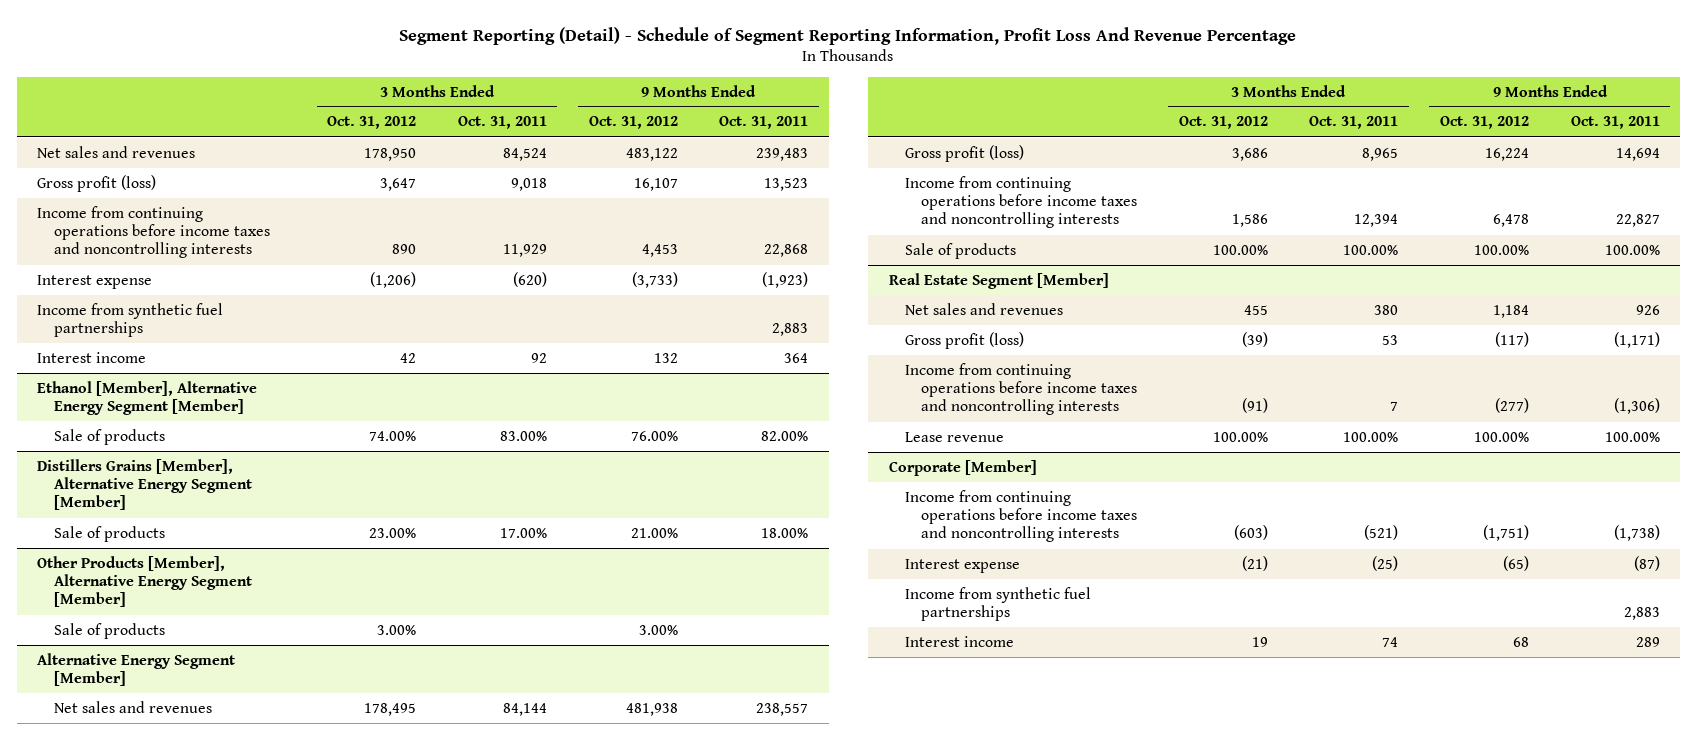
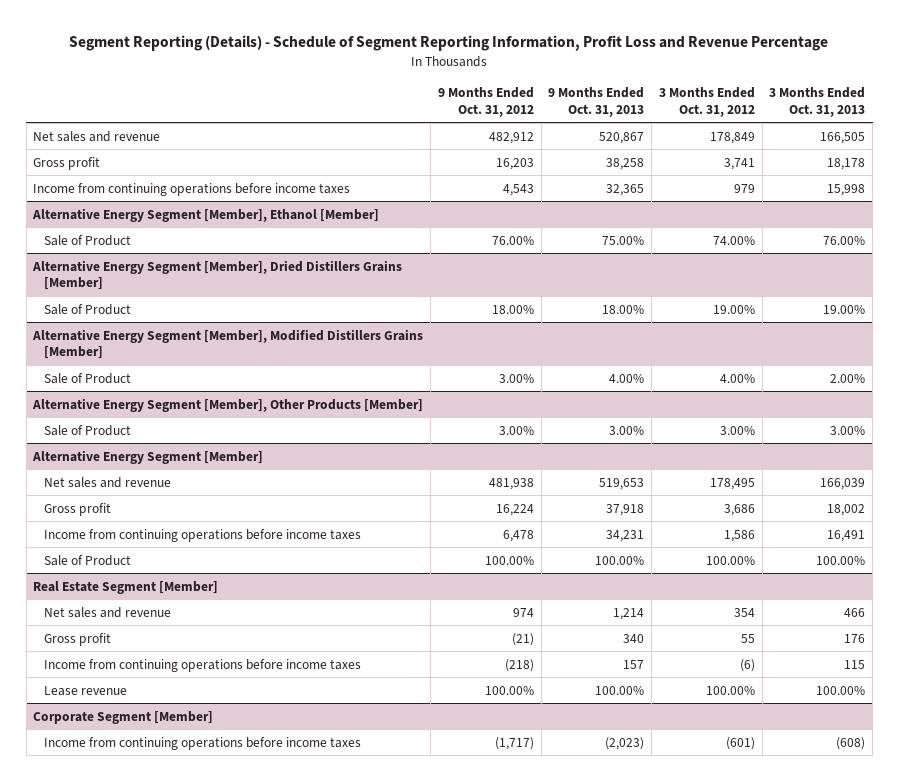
- Segment Reporting (Detail) - Schedule of Segment Reporting Information, Profit Loss And Revenue Percentage
+ Segment Reporting (Details) - Schedule of Segment Reporting Information, Profit Loss and Revenue Percentage
- | 3 Months Ended Oct. 31, 2012 | 3 Months Ended Oct. 31, 2011 | 9 Months Ended Oct. 31, 2012 | 9 Months Ended Oct. 31, 2011
+ | 9 Months Ended Oct. 31, 2012 | 9 Months Ended Oct. 31, 2013 | 3 Months Ended Oct. 31, 2012 | 3 Months Ended Oct. 31, 2013
- Net sales and revenues | 178,950 | 84,524 | 483,122 | 239,483
- Gross profit (loss) | 3,647 | 9,018 | 16,107 | 13,523
- Income from continuing operations before income taxes and noncontrolling interests | 890 | 11,929 | 4,453 | 22,868
- Interest expense | (1,206) | (620) | (3,733) | (1,923)
- Income from synthetic fuel partnerships | | | | 2,883
- Interest income | 42 | 92 | 132 | 364
- Ethanol [Member], Alternative Energy Segment [Member]
- Sale of products | 74.00% | 83.00% | 76.00% | 82.00%
- Distillers Grains [Member], Alternative Energy Segment [Member]
- Sale of products | 23.00% | 17.00% | 21.00% | 18.00%
- Other Products [Member], Alternative Energy Segment [Member]
- Sale of products | 3.00% | | 3.00% |
+ Net sales and revenue | 482,912 | 520,867 | 178,849 | 166,505
+ Gross profit | 16,203 | 38,258 | 3,741 | 18,178
+ Income from continuing operations before income taxes | 4,543 | 32,365 | 979 | 15,998
+ Alternative Energy Segment [Member], Ethanol [Member]
+ Sale of Product | 76.00% | 75.00% | 74.00% | 76.00%
+ Alternative Energy Segment [Member], Dried Distillers Grains [Member]
+ Sale of Product | 18.00% | 18.00% | 19.00% | 19.00%
+ Alternative Energy Segment [Member], Modified Distillers Grains [Member]
+ Sale of Product | 3.00% | 4.00% | 4.00% | 2.00%
+ Alternative Energy Segment [Member], Other Products [Member]
+ Sale of Product | 3.00% | 3.00% | 3.00% | 3.00%
@ Alternative Energy Segment [Member]
- Net sales and revenues | 178,495 | 84,144 | 481,938 | 238,557
- Gross profit (loss) | 3,686 | 8,965 | 16,224 | 14,694
- Income from continuing operations before income taxes and noncontrolling interests | 1,586 | 12,394 | 6,478 | 22,827
- Sale of products | 100.00% | 100.00% | 100.00% | 100.00%
+ Net sales and revenue | 481,938 | 519,653 | 178,495 | 166,039
+ Gross profit | 16,224 | 37,918 | 3,686 | 18,002
+ Income from continuing operations before income taxes | 6,478 | 34,231 | 1,586 | 16,491
+ Sale of Product | 100.00% | 100.00% | 100.00% | 100.00%
@ Real Estate Segment [Member]
- Net sales and revenues | 455 | 380 | 1,184 | 926
- Gross profit (loss) | (39) | 53 | (117) | (1,171)
- Income from continuing operations before income taxes and noncontrolling interests | (91) | 7 | (277) | (1,306)
+ Net sales and revenue | 974 | 1,214 | 354 | 466
+ Gross profit | (21) | 340 | 55 | 176
+ Income from continuing operations before income taxes | (218) | 157 | (6) | 115
- Corporate [Member]
- Income from continuing operations before income taxes and noncontrolling interests | (603) | (521) | (1,751) | (1,738)
- Interest expense | (21) | (25) | (65) | (87)
- Income from synthetic fuel partnerships | | | | 2,883
- Interest income | 19 | 74 | 68 | 289
+ Corporate Segment [Member]
+ Income from continuing operations before income taxes | (1,717) | (2,023) | (601) | (608)

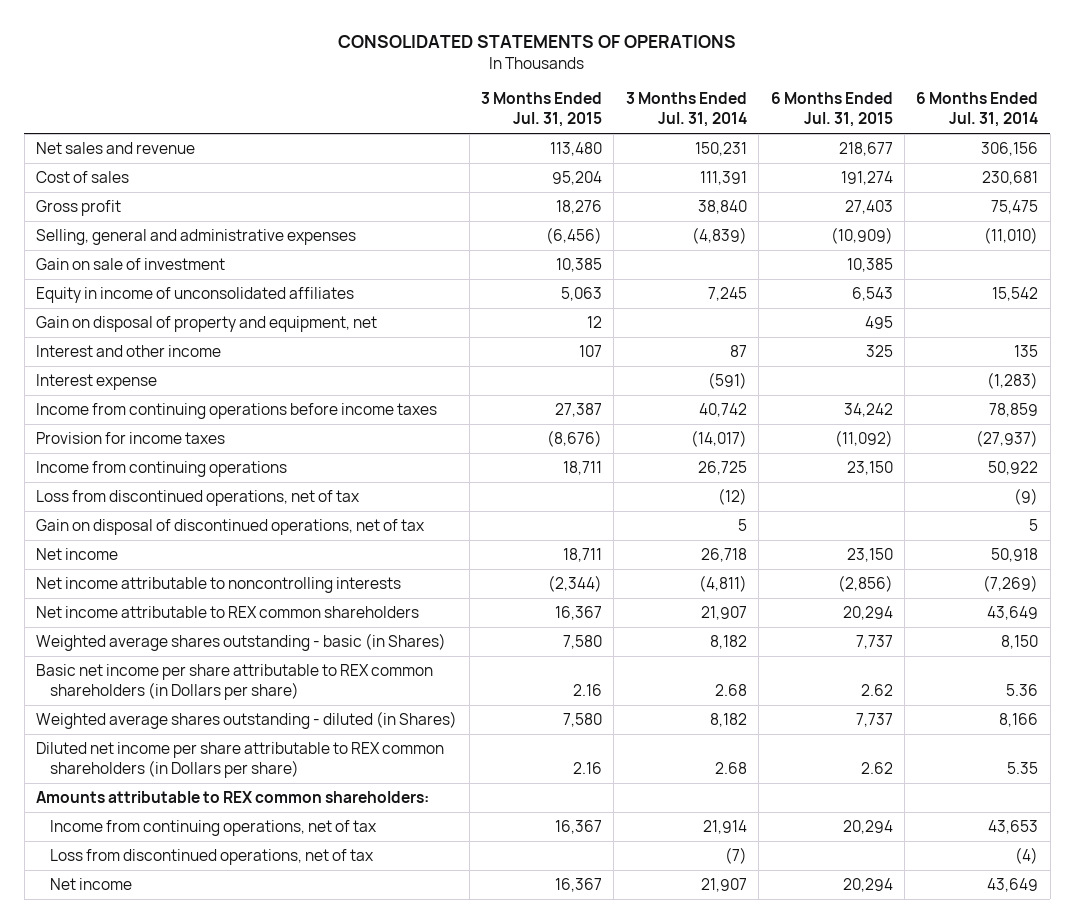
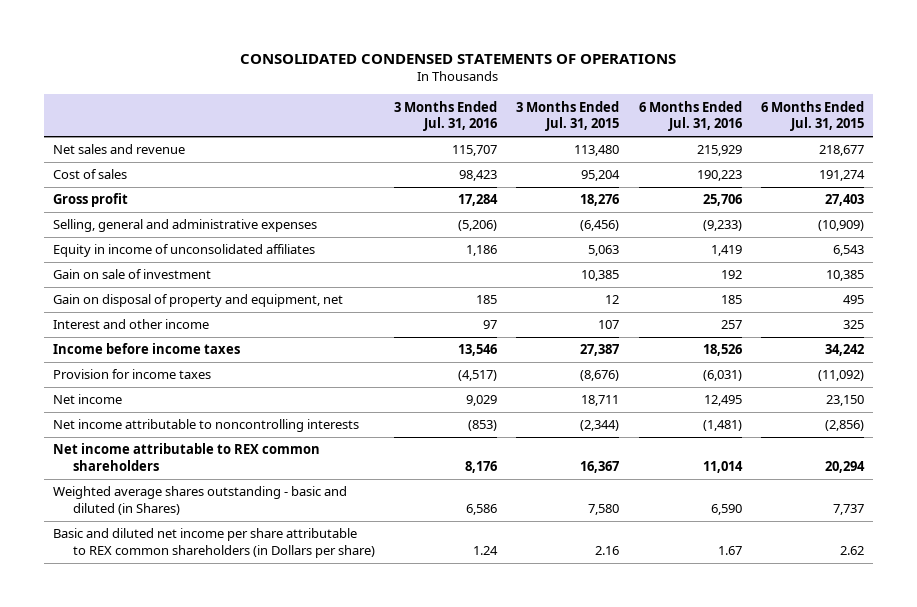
- CONSOLIDATED STATEMENTS OF OPERATIONS
+ CONSOLIDATED CONDENSED STATEMENTS OF OPERATIONS
- | 3 Months Ended Jul. 31, 2015 | 3 Months Ended Jul. 31, 2014 | 6 Months Ended Jul. 31, 2015 | 6 Months Ended Jul. 31, 2014
+ | 3 Months Ended Jul. 31, 2016 | 3 Months Ended Jul. 31, 2015 | 6 Months Ended Jul. 31, 2016 | 6 Months Ended Jul. 31, 2015
moved down: Gain on sale of investment | | 10,385 | 192 | 10,385
- Interest expense | | (591) | | (1,283)
- Income from continuing operations before income taxes | 27,387 | 40,742 | 34,242 | 78,859
+ Income before income taxes | 13,546 | 27,387 | 18,526 | 34,242
- Income from continuing operations | 18,711 | 26,725 | 23,150 | 50,922
- Loss from discontinued operations, net of tax | | (12) | | (9)
- Gain on disposal of discontinued operations, net of tax | | 5 | | 5
- Weighted average shares outstanding - basic (in Shares) | 7,580 | 8,182 | 7,737 | 8,150
- Basic net income per share attributable to REX common shareholders (in Dollars per share) | 2.16 | 2.68 | 2.62 | 5.36
- Weighted average shares outstanding - diluted (in Shares) | 7,580 | 8,182 | 7,737 | 8,166
- Diluted net income per share attributable to REX common shareholders (in Dollars per share) | 2.16 | 2.68 | 2.62 | 5.35
- Amounts attributable to REX common shareholders:
- Income from continuing operations, net of tax | 16,367 | 21,914 | 20,294 | 43,653
- Loss from discontinued operations, net of tax | | (7) | | (4)
- Net income | 16,367 | 21,907 | 20,294 | 43,649
+ Weighted average shares outstanding - basic and diluted (in Shares) | 6,586 | 7,580 | 6,590 | 7,737
+ Basic and diluted net income per share attributable to REX common shareholders (in Dollars per share) | 1.24 | 2.16 | 1.67 | 2.62

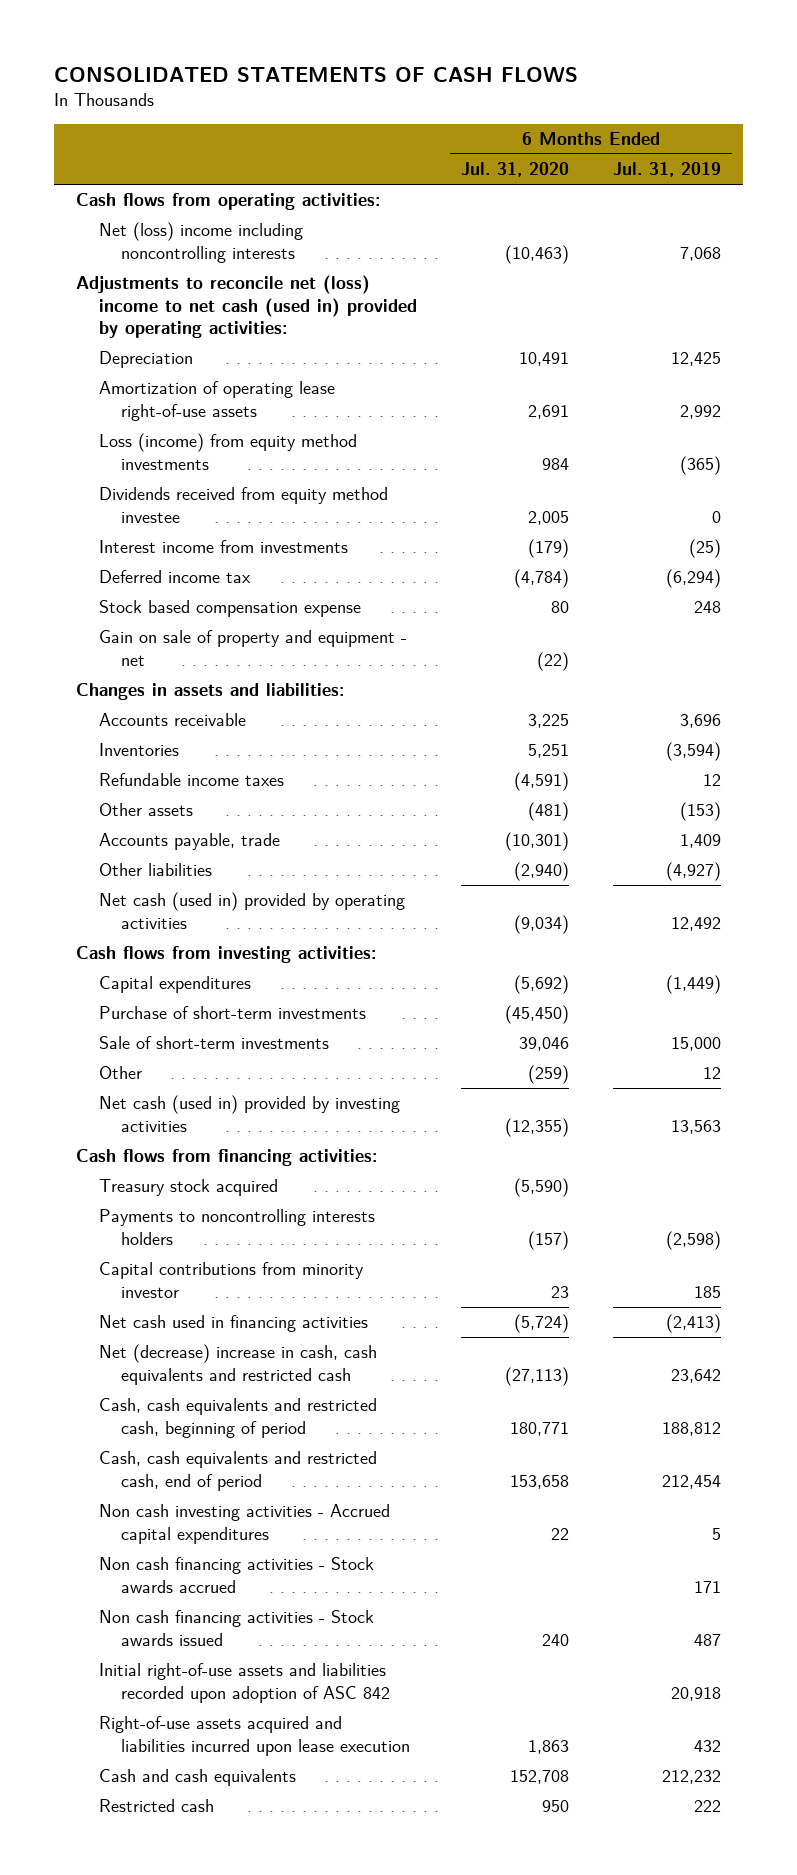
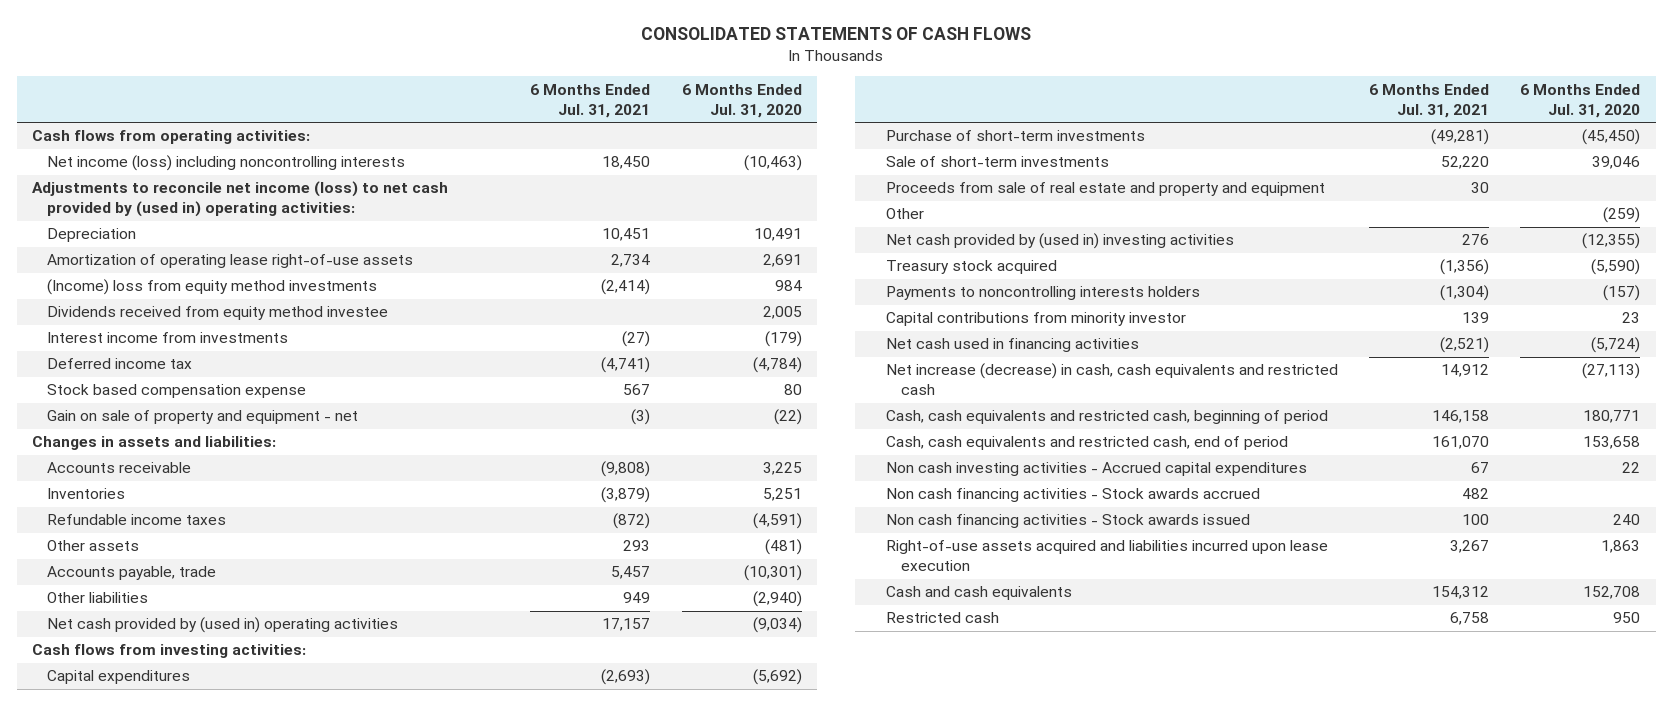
- | 6 Months Ended Jul. 31, 2020 | 6 Months Ended Jul. 31, 2019
+ | 6 Months Ended Jul. 31, 2021 | 6 Months Ended Jul. 31, 2020
- Net (loss) income including noncontrolling interests | (10,463) | 7,068
- Adjustments to reconcile net (loss) income to net cash (used in) provided by operating activities:
+ Net income (loss) including noncontrolling interests | 18,450 | (10,463)
+ Adjustments to reconcile net income (loss) to net cash provided by (used in) operating activities:
- Loss (income) from equity method investments | 984 | (365)
+ (Income) loss from equity method investments | (2,414) | 984
- Net cash (used in) provided by operating activities | (9,034) | 12,492
+ Net cash provided by (used in) operating activities | 17,157 | (9,034)
+ Proceeds from sale of real estate and property and equipment | 30 |
- Net cash (used in) provided by investing activities | (12,355) | 13,563
- Cash flows from financing activities:
+ Net cash provided by (used in) investing activities | 276 | (12,355)
- Net (decrease) increase in cash, cash equivalents and restricted cash | (27,113) | 23,642
+ Net increase (decrease) in cash, cash equivalents and restricted cash | 14,912 | (27,113)
- Initial right-of-use assets and liabilities recorded upon adoption of ASC 842 | | 20,918

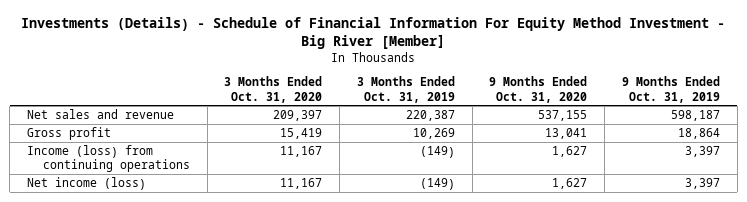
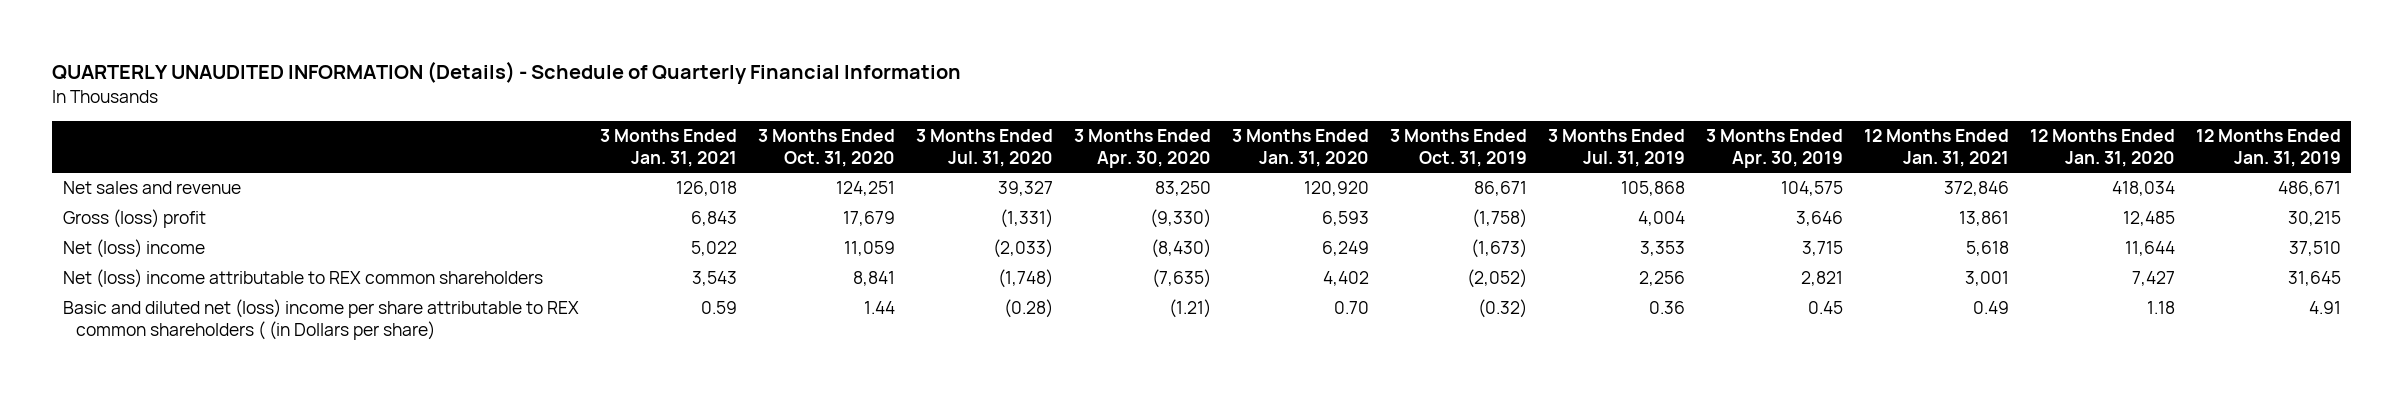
- Investments (Details) - Schedule of Financial Information For Equity Method Investment - Big River [Member]
+ QUARTERLY UNAUDITED INFORMATION (Details) - Schedule of Quarterly Financial Information
- | 3 Months Ended Oct. 31, 2020 | 3 Months Ended Oct. 31, 2019 | 9 Months Ended Oct. 31, 2020 | 9 Months Ended Oct. 31, 2019
+ | 3 Months Ended Jan. 31, 2021 | 3 Months Ended Oct. 31, 2020 | 3 Months Ended Jul. 31, 2020 | 3 Months Ended Apr. 30, 2020 | 3 Months Ended Jan. 31, 2020 | 3 Months Ended Oct. 31, 2019 | 3 Months Ended Jul. 31, 2019 | 3 Months Ended Apr. 30, 2019 | 12 Months Ended Jan. 31, 2021 | 12 Months Ended Jan. 31, 2020 | 12 Months Ended Jan. 31, 2019
- Net sales and revenue | 209,397 | 220,387 | 537,155 | 598,187
- Gross profit | 15,419 | 10,269 | 13,041 | 18,864
- Income (loss) from continuing operations | 11,167 | (149) | 1,627 | 3,397
- Net income (loss) | 11,167 | (149) | 1,627 | 3,397
+ Net sales and revenue | 126,018 | 124,251 | 39,327 | 83,250 | 120,920 | 86,671 | 105,868 | 104,575 | 372,846 | 418,034 | 486,671
+ Gross (loss) profit | 6,843 | 17,679 | (1,331) | (9,330) | 6,593 | (1,758) | 4,004 | 3,646 | 13,861 | 12,485 | 30,215
+ Net (loss) income | 5,022 | 11,059 | (2,033) | (8,430) | 6,249 | (1,673) | 3,353 | 3,715 | 5,618 | 11,644 | 37,510
+ Net (loss) income attributable to REX common shareholders | 3,543 | 8,841 | (1,748) | (7,635) | 4,402 | (2,052) | 2,256 | 2,821 | 3,001 | 7,427 | 31,645
+ Basic and diluted net (loss) income per share attributable to REX common shareholders ( (in Dollars per share) | 0.59 | 1.44 | (0.28) | (1.21) | 0.70 | (0.32) | 0.36 | 0.45 | 0.49 | 1.18 | 4.91

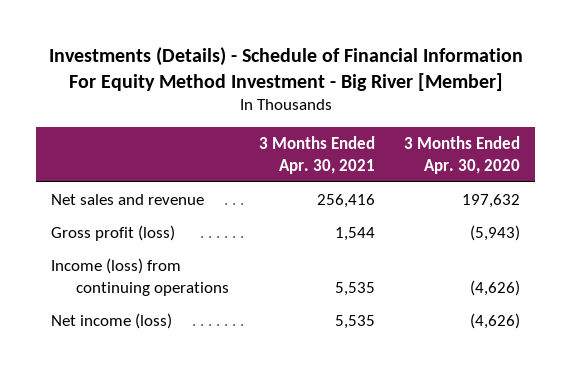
- QUARTERLY UNAUDITED INFORMATION (Details) - Schedule of Quarterly Financial Information
+ Investments (Details) - Schedule of Financial Information For Equity Method Investment - Big River [Member]
- | 3 Months Ended Jan. 31, 2021 | 3 Months Ended Oct. 31, 2020 | 3 Months Ended Jul. 31, 2020 | 3 Months Ended Apr. 30, 2020 | 3 Months Ended Jan. 31, 2020 | 3 Months Ended Oct. 31, 2019 | 3 Months Ended Jul. 31, 2019 | 3 Months Ended Apr. 30, 2019 | 12 Months Ended Jan. 31, 2021 | 12 Months Ended Jan. 31, 2020 | 12 Months Ended Jan. 31, 2019
+ | 3 Months Ended Apr. 30, 2021 | 3 Months Ended Apr. 30, 2020
- Net sales and revenue | 126,018 | 124,251 | 39,327 | 83,250 | 120,920 | 86,671 | 105,868 | 104,575 | 372,846 | 418,034 | 486,671
- Gross (loss) profit | 6,843 | 17,679 | (1,331) | (9,330) | 6,593 | (1,758) | 4,004 | 3,646 | 13,861 | 12,485 | 30,215
- Net (loss) income | 5,022 | 11,059 | (2,033) | (8,430) | 6,249 | (1,673) | 3,353 | 3,715 | 5,618 | 11,644 | 37,510
- Net (loss) income attributable to REX common shareholders | 3,543 | 8,841 | (1,748) | (7,635) | 4,402 | (2,052) | 2,256 | 2,821 | 3,001 | 7,427 | 31,645
- Basic and diluted net (loss) income per share attributable to REX common shareholders ( (in Dollars per share) | 0.59 | 1.44 | (0.28) | (1.21) | 0.70 | (0.32) | 0.36 | 0.45 | 0.49 | 1.18 | 4.91
+ Net sales and revenue | 256,416 | 197,632
+ Gross profit (loss) | 1,544 | (5,943)
+ Income (loss) from continuing operations | 5,535 | (4,626)
+ Net income (loss) | 5,535 | (4,626)

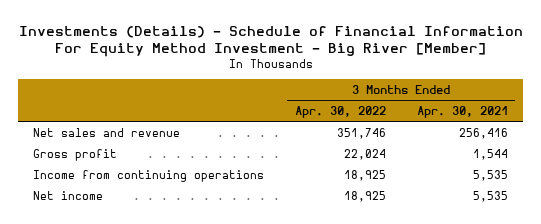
- | 3 Months Ended Apr. 30, 2021 | 3 Months Ended Apr. 30, 2020
+ | 3 Months Ended Apr. 30, 2022 | 3 Months Ended Apr. 30, 2021
- Gross profit (loss) | 1,544 | (5,943)
- Income (loss) from continuing operations | 5,535 | (4,626)
- Net income (loss) | 5,535 | (4,626)
+ Gross profit | 22,024 | 1,544
+ Income from continuing operations | 18,925 | 5,535
+ Net income | 18,925 | 5,535

